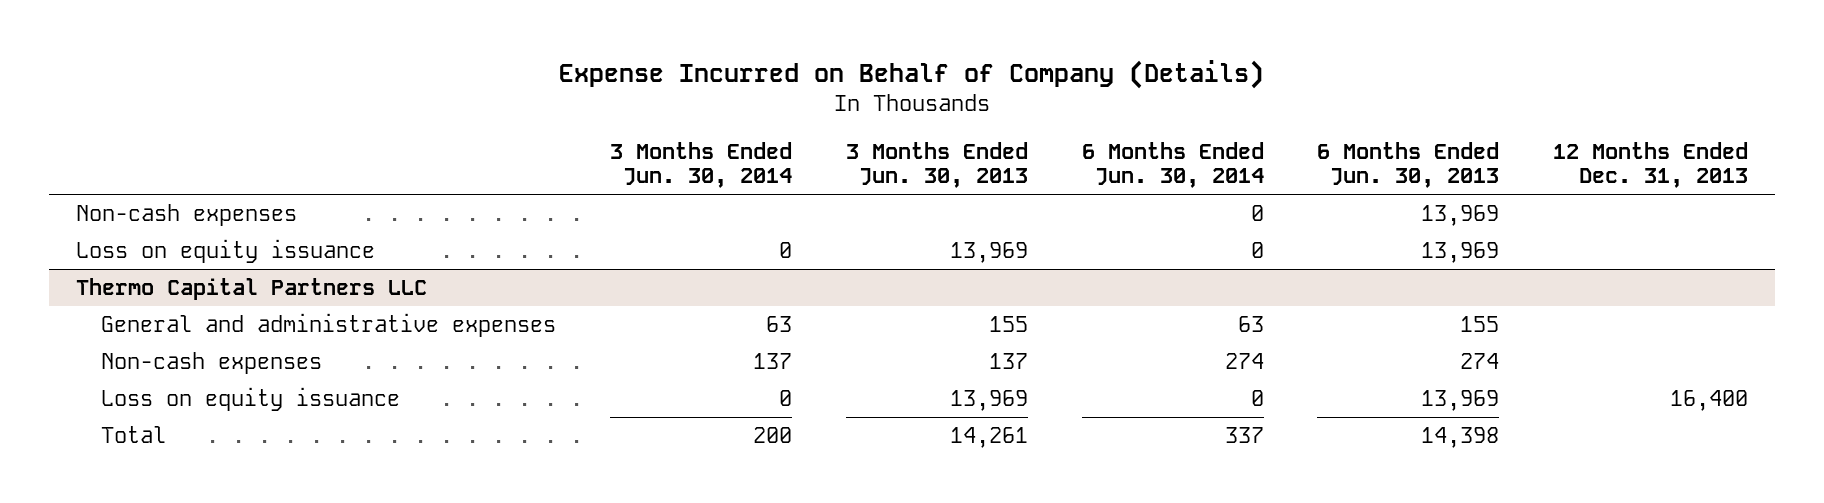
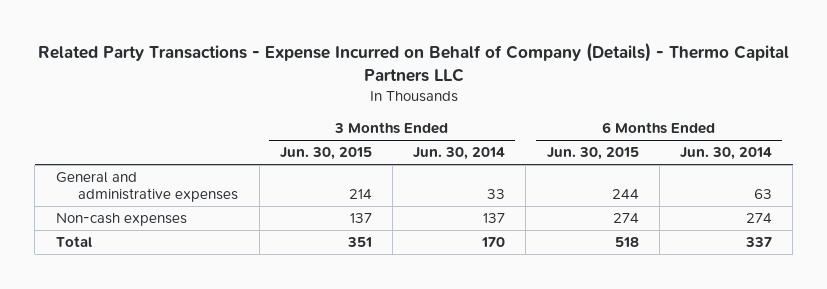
- Expense Incurred on Behalf of Company (Details)
+ Related Party Transactions - Expense Incurred on Behalf of Company (Details) - Thermo Capital Partners LLC
- | 3 Months Ended Jun. 30, 2014 | 3 Months Ended Jun. 30, 2013 | 6 Months Ended Jun. 30, 2014 | 6 Months Ended Jun. 30, 2013 | 12 Months Ended Dec. 31, 2013
+ | 3 Months Ended Jun. 30, 2015 | 3 Months Ended Jun. 30, 2014 | 6 Months Ended Jun. 30, 2015 | 6 Months Ended Jun. 30, 2014
- Non-cash expenses | | | 0 | 13,969 |
- Loss on equity issuance | 0 | 13,969 | 0 | 13,969 |
- Thermo Capital Partners LLC
- General and administrative expenses | 63 | 155 | 63 | 155 |
+ General and administrative expenses | 214 | 33 | 244 | 63
- Loss on equity issuance | 0 | 13,969 | 0 | 13,969 | 16,400
- Total | 200 | 14,261 | 337 | 14,398 |
+ Total | 351 | 170 | 518 | 337

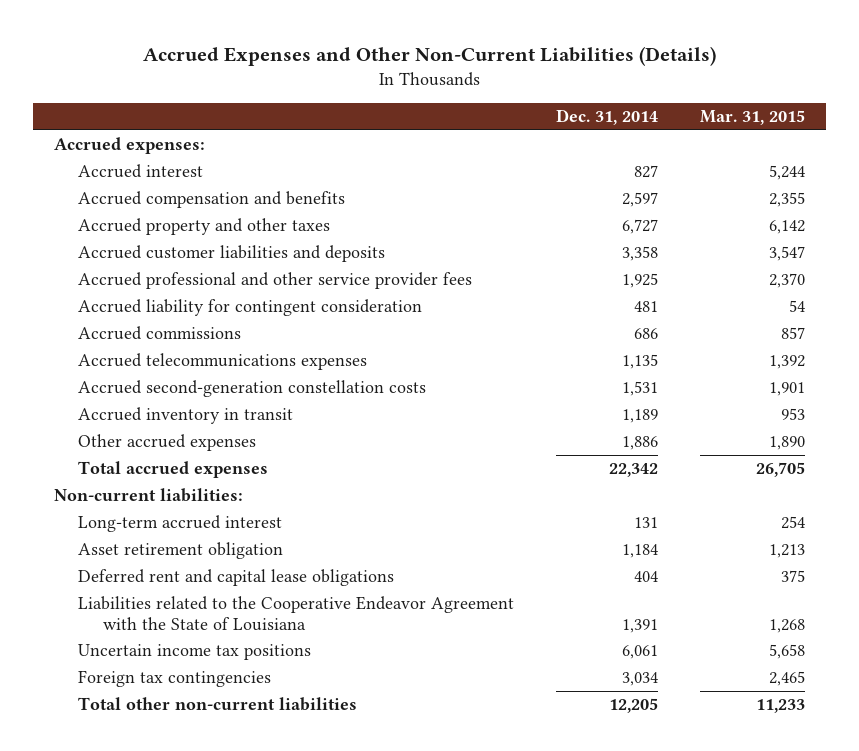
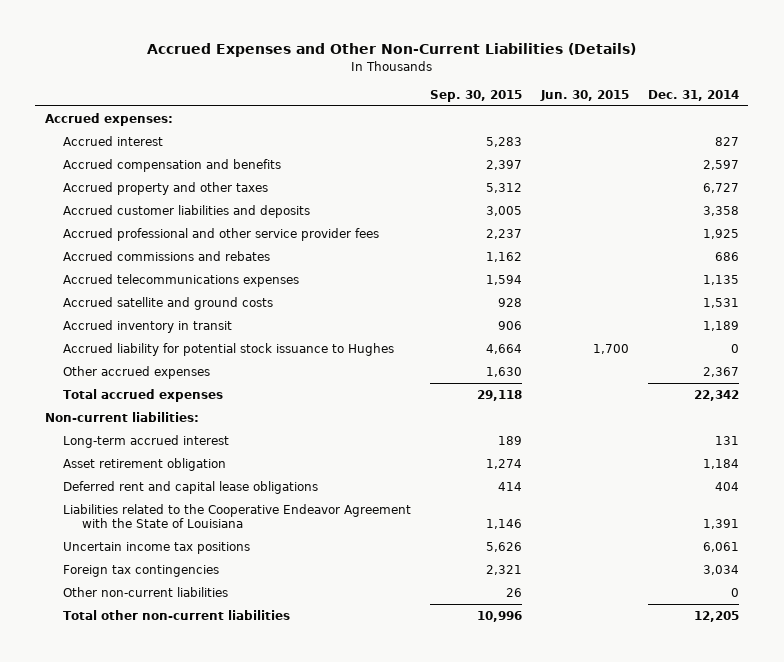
- | Dec. 31, 2014 | Mar. 31, 2015
+ | Sep. 30, 2015 | Jun. 30, 2015 | Dec. 31, 2014
- Accrued liability for contingent consideration | 481 | 54
- Accrued commissions | 686 | 857
+ Accrued commissions and rebates | 1,162 | | 686
- Accrued second-generation constellation costs | 1,531 | 1,901
+ Accrued satellite and ground costs | 928 | | 1,531
- Other accrued expenses | 1,886 | 1,890
+ Accrued liability for potential stock issuance to Hughes | 4,664 | 1,700 | 0
+ Other accrued expenses | 1,630 | | 2,367
+ Other non-current liabilities | 26 | | 0

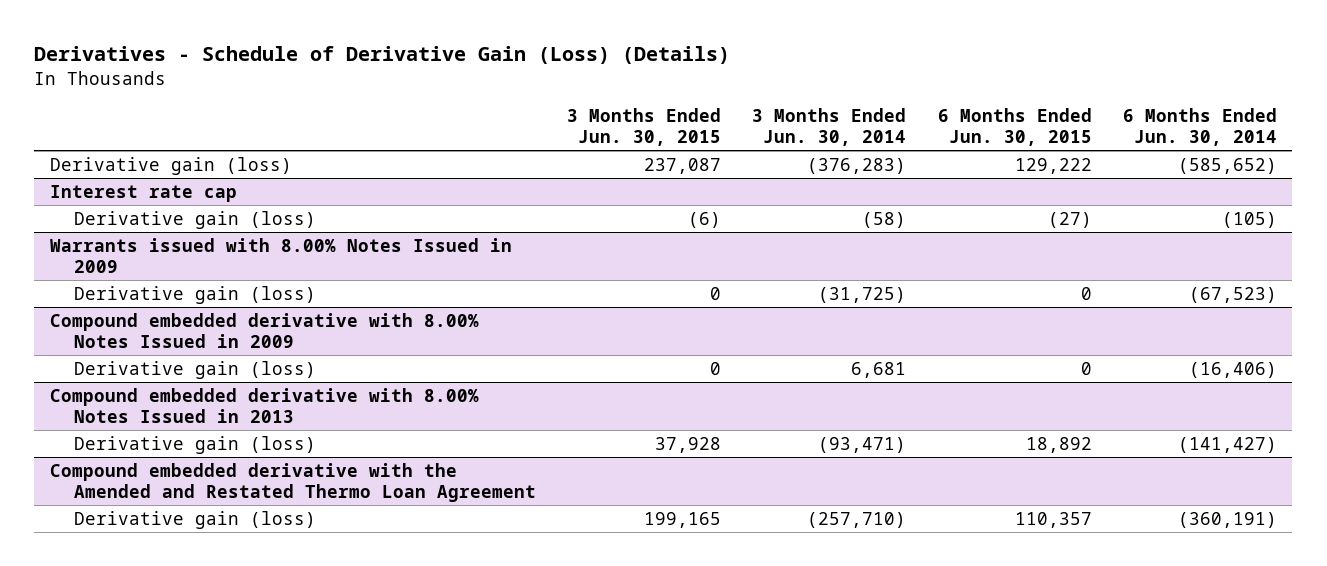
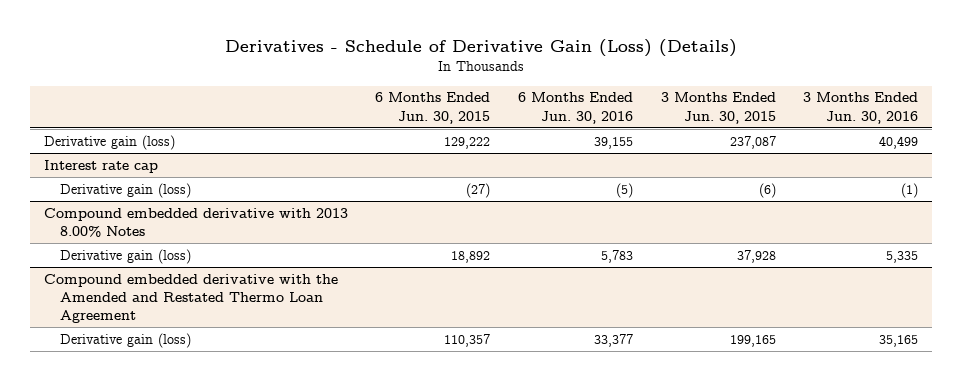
- | 3 Months Ended Jun. 30, 2015 | 3 Months Ended Jun. 30, 2014 | 6 Months Ended Jun. 30, 2015 | 6 Months Ended Jun. 30, 2014
+ | 6 Months Ended Jun. 30, 2015 | 6 Months Ended Jun. 30, 2016 | 3 Months Ended Jun. 30, 2015 | 3 Months Ended Jun. 30, 2016
- Warrants issued with 8.00% Notes Issued in 2009
- Derivative gain (loss) | 0 | (31,725) | 0 | (67,523)
- Compound embedded derivative with 8.00% Notes Issued in 2009
- Derivative gain (loss) | 0 | 6,681 | 0 | (16,406)
- Compound embedded derivative with 8.00% Notes Issued in 2013
+ Compound embedded derivative with 2013 8.00% Notes

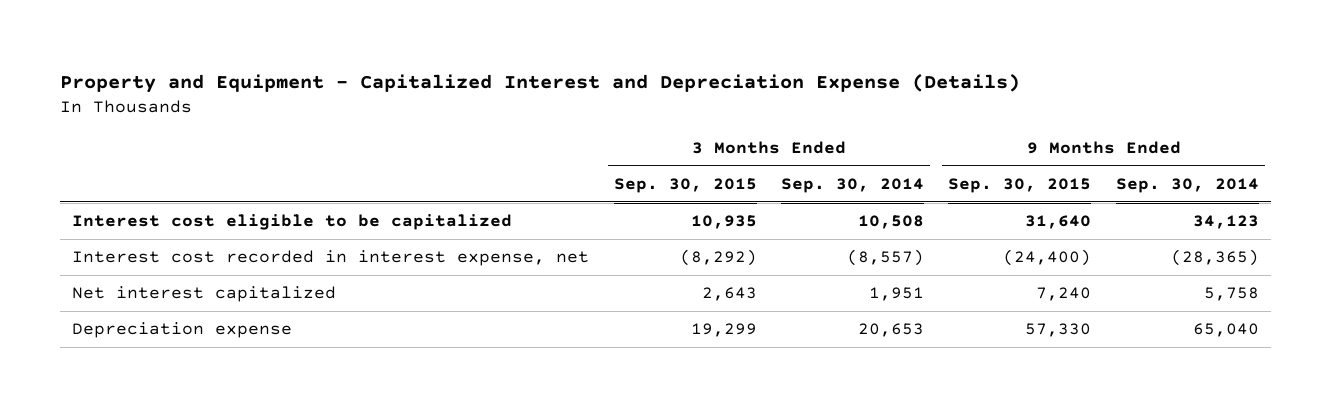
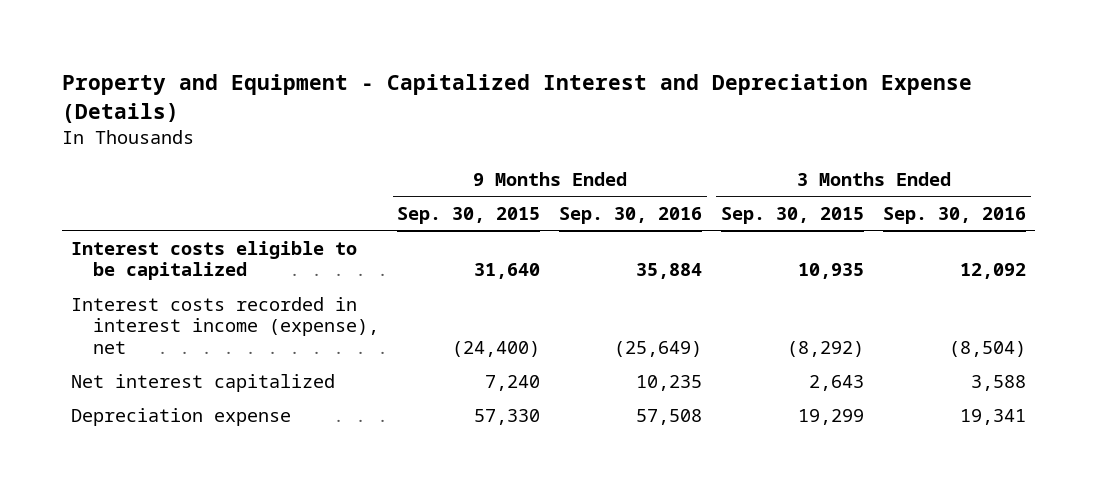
- | 3 Months Ended Sep. 30, 2015 | 3 Months Ended Sep. 30, 2014 | 9 Months Ended Sep. 30, 2015 | 9 Months Ended Sep. 30, 2014
+ | 9 Months Ended Sep. 30, 2015 | 9 Months Ended Sep. 30, 2016 | 3 Months Ended Sep. 30, 2015 | 3 Months Ended Sep. 30, 2016
- Interest cost eligible to be capitalized | 10,935 | 10,508 | 31,640 | 34,123
- Interest cost recorded in interest expense, net | (8,292) | (8,557) | (24,400) | (28,365)
+ Interest costs eligible to be capitalized | 31,640 | 35,884 | 10,935 | 12,092
+ Interest costs recorded in interest income (expense), net | (24,400) | (25,649) | (8,292) | (8,504)

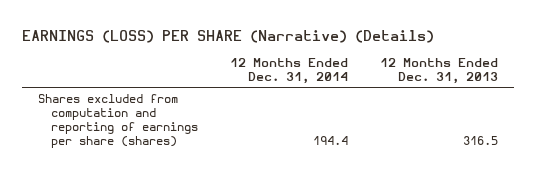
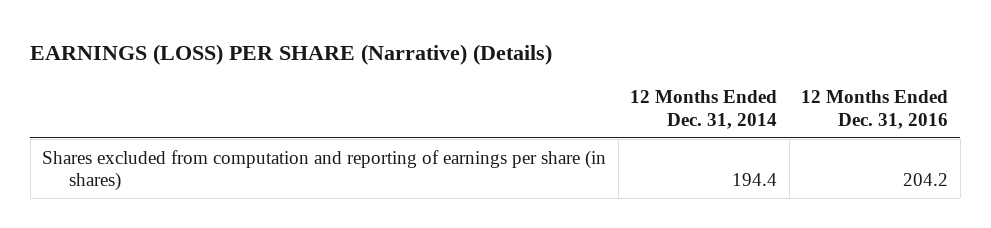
- | 12 Months Ended Dec. 31, 2014 | 12 Months Ended Dec. 31, 2013
+ | 12 Months Ended Dec. 31, 2014 | 12 Months Ended Dec. 31, 2016
- Shares excluded from computation and reporting of earnings per share (shares) | 194.4 | 316.5
+ Shares excluded from computation and reporting of earnings per share (in shares) | 194.4 | 204.2

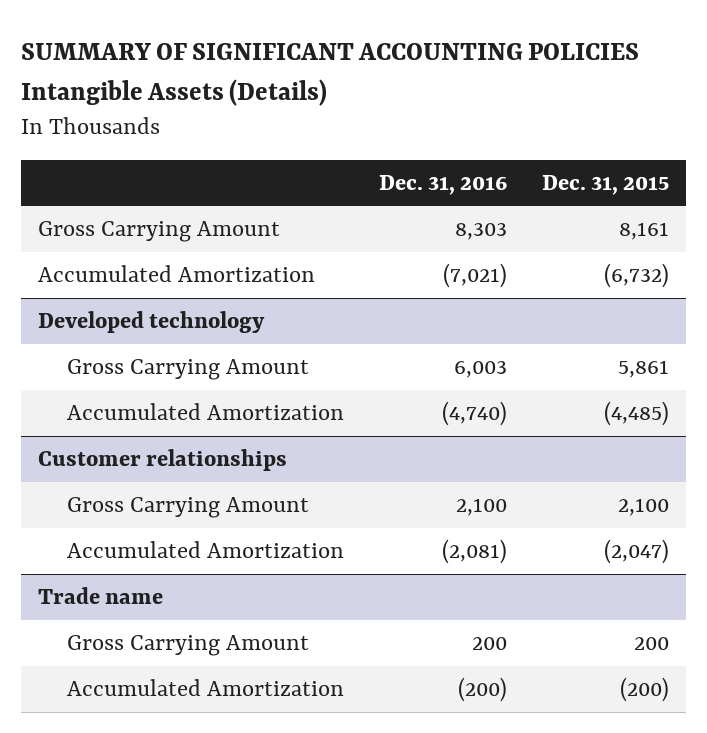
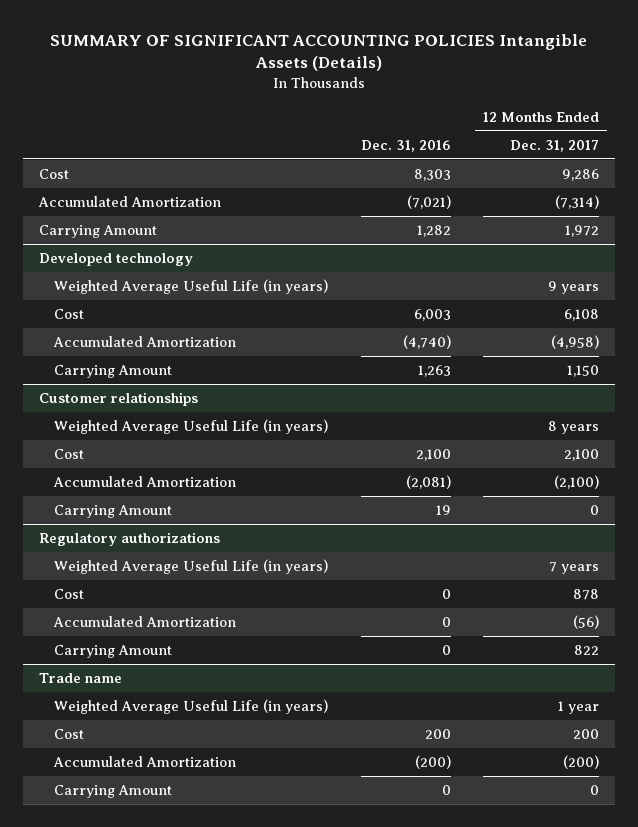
- | Dec. 31, 2016 | Dec. 31, 2015
+ | Dec. 31, 2016 | 12 Months Ended Dec. 31, 2017
- Gross Carrying Amount | 8,303 | 8,161
+ Cost | 8,303 | 9,286
+ Carrying Amount | 1,282 | 1,972
@ Developed technology
- Gross Carrying Amount | 6,003 | 5,861
+ Weighted Average Useful Life (in years) | | 9 years
+ Cost | 6,003 | 6,108
+ Carrying Amount | 1,263 | 1,150
@ Customer relationships
- Gross Carrying Amount | 2,100 | 2,100
+ Weighted Average Useful Life (in years) | | 8 years
+ Cost | 2,100 | 2,100
+ Carrying Amount | 19 | 0
+ Regulatory authorizations
+ Weighted Average Useful Life (in years) | | 7 years
+ Cost | 0 | 878
+ Accumulated Amortization | 0 | (56)
+ Carrying Amount | 0 | 822
@ Trade name
- Gross Carrying Amount | 200 | 200
+ Weighted Average Useful Life (in years) | | 1 year
+ Cost | 200 | 200
+ Carrying Amount | 0 | 0

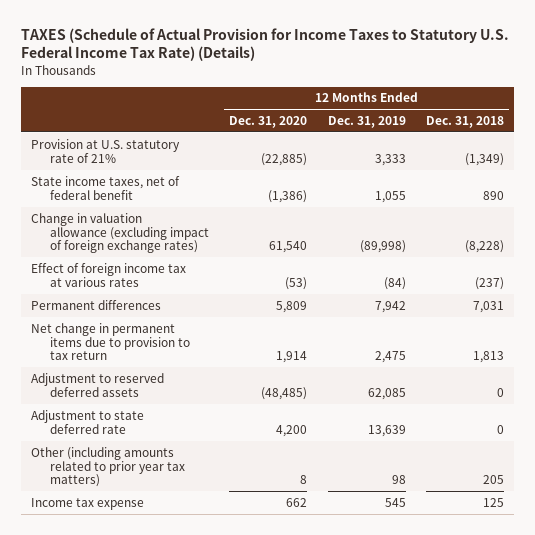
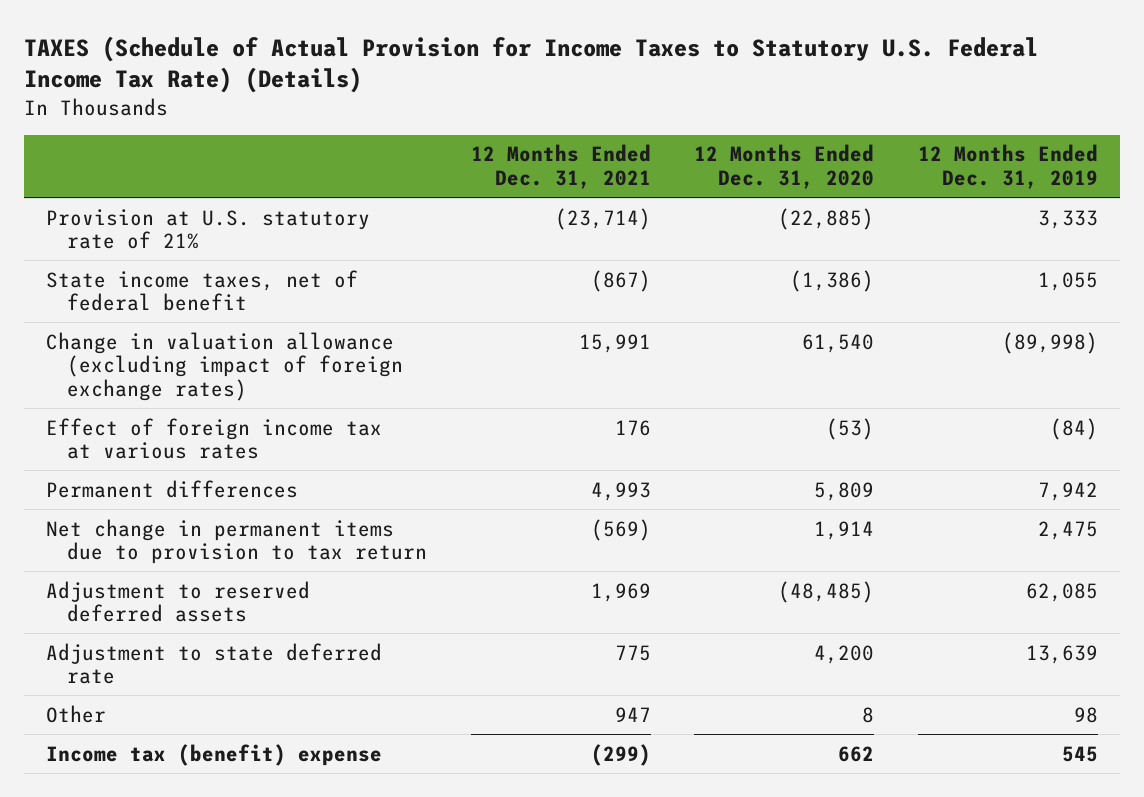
- | 12 Months Ended Dec. 31, 2020 | 12 Months Ended Dec. 31, 2019 | 12 Months Ended Dec. 31, 2018
+ | 12 Months Ended Dec. 31, 2021 | 12 Months Ended Dec. 31, 2020 | 12 Months Ended Dec. 31, 2019
- Other (including amounts related to prior year tax matters) | 8 | 98 | 205
- Income tax expense | 662 | 545 | 125
+ Other | 947 | 8 | 98
+ Income tax (benefit) expense | (299) | 662 | 545

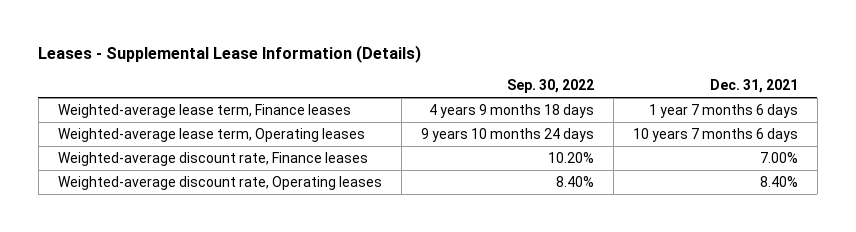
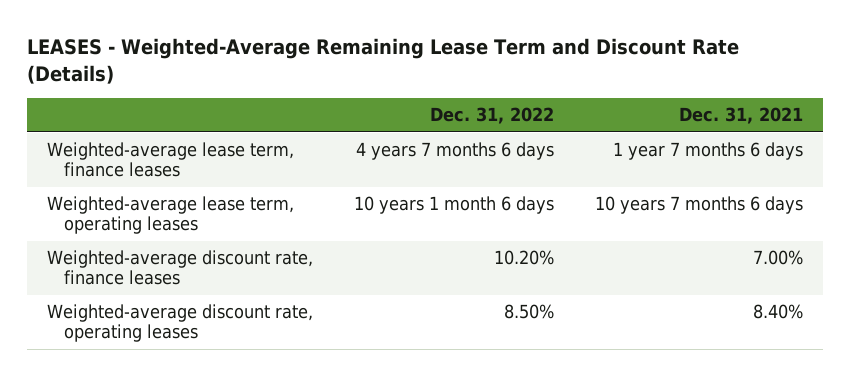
- Leases - Supplemental Lease Information (Details)
+ LEASES - Weighted-Average Remaining Lease Term and Discount Rate (Details)
- | Sep. 30, 2022 | Dec. 31, 2021
+ | Dec. 31, 2022 | Dec. 31, 2021
- Weighted-average lease term, Finance leases | 4 years 9 months 18 days | 1 year 7 months 6 days
- Weighted-average lease term, Operating leases | 9 years 10 months 24 days | 10 years 7 months 6 days
- Weighted-average discount rate, Finance leases | 10.20% | 7.00%
- Weighted-average discount rate, Operating leases | 8.40% | 8.40%
+ Weighted-average lease term, finance leases | 4 years 7 months 6 days | 1 year 7 months 6 days
+ Weighted-average lease term, operating leases | 10 years 1 month 6 days | 10 years 7 months 6 days
+ Weighted-average discount rate, finance leases | 10.20% | 7.00%
+ Weighted-average discount rate, operating leases | 8.50% | 8.40%

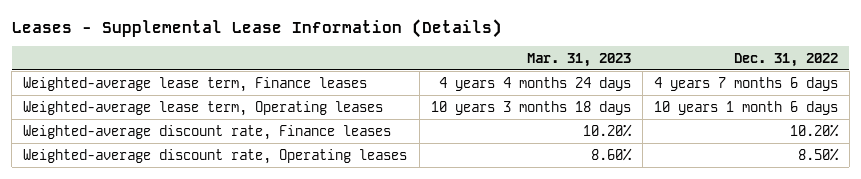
- LEASES - Weighted-Average Remaining Lease Term and Discount Rate (Details)
+ Leases - Supplemental Lease Information (Details)
- | Dec. 31, 2022 | Dec. 31, 2021
+ | Mar. 31, 2023 | Dec. 31, 2022
- Weighted-average lease term, finance leases | 4 years 7 months 6 days | 1 year 7 months 6 days
- Weighted-average lease term, operating leases | 10 years 1 month 6 days | 10 years 7 months 6 days
- Weighted-average discount rate, finance leases | 10.20% | 7.00%
- Weighted-average discount rate, operating leases | 8.50% | 8.40%
+ Weighted-average lease term, Finance leases | 4 years 4 months 24 days | 4 years 7 months 6 days
+ Weighted-average lease term, Operating leases | 10 years 3 months 18 days | 10 years 1 month 6 days
+ Weighted-average discount rate, Finance leases | 10.20% | 10.20%
+ Weighted-average discount rate, Operating leases | 8.60% | 8.50%

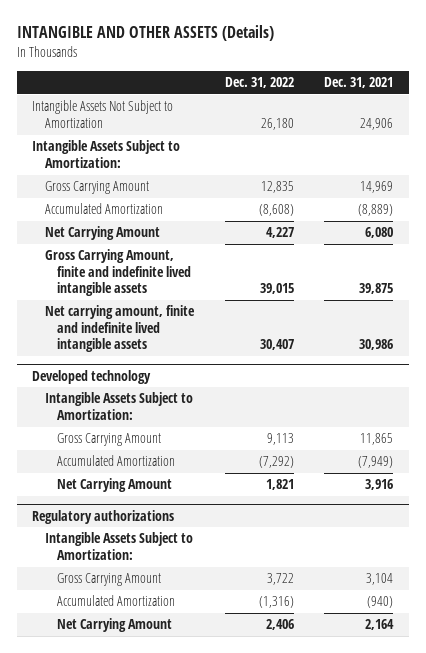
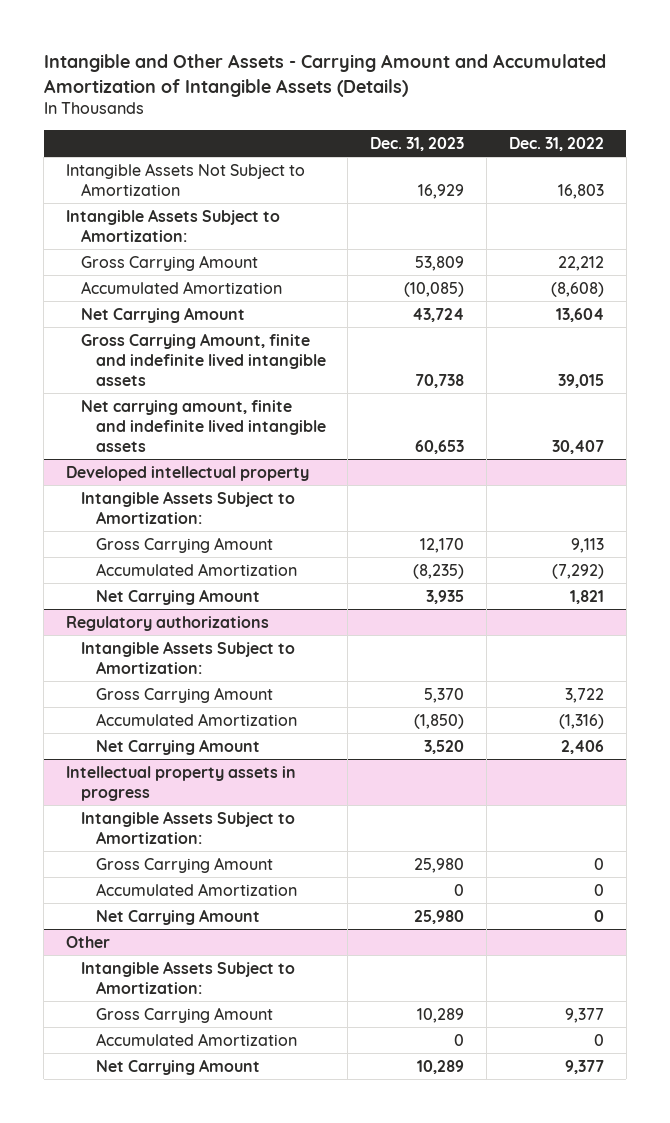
- INTANGIBLE AND OTHER ASSETS (Details)
+ Intangible and Other Assets - Carrying Amount and Accumulated Amortization of Intangible Assets (Details)
- | Dec. 31, 2022 | Dec. 31, 2021
+ | Dec. 31, 2023 | Dec. 31, 2022
- Intangible Assets Not Subject to Amortization | 26,180 | 24,906
+ Intangible Assets Not Subject to Amortization | 16,929 | 16,803
- Gross Carrying Amount | 12,835 | 14,969
+ Gross Carrying Amount | 53,809 | 22,212
- Net Carrying Amount | 4,227 | 6,080
+ Net Carrying Amount | 43,724 | 13,604
- Developed technology
+ Developed intellectual property
+ Intellectual property assets in progress
+ Intangible Assets Subject to Amortization:
+ Gross Carrying Amount | 25,980 | 0
+ Accumulated Amortization | 0 | 0
+ Net Carrying Amount | 25,980 | 0
+ Other
+ Intangible Assets Subject to Amortization:
+ Gross Carrying Amount | 10,289 | 9,377
+ Accumulated Amortization | 0 | 0
+ Net Carrying Amount | 10,289 | 9,377

